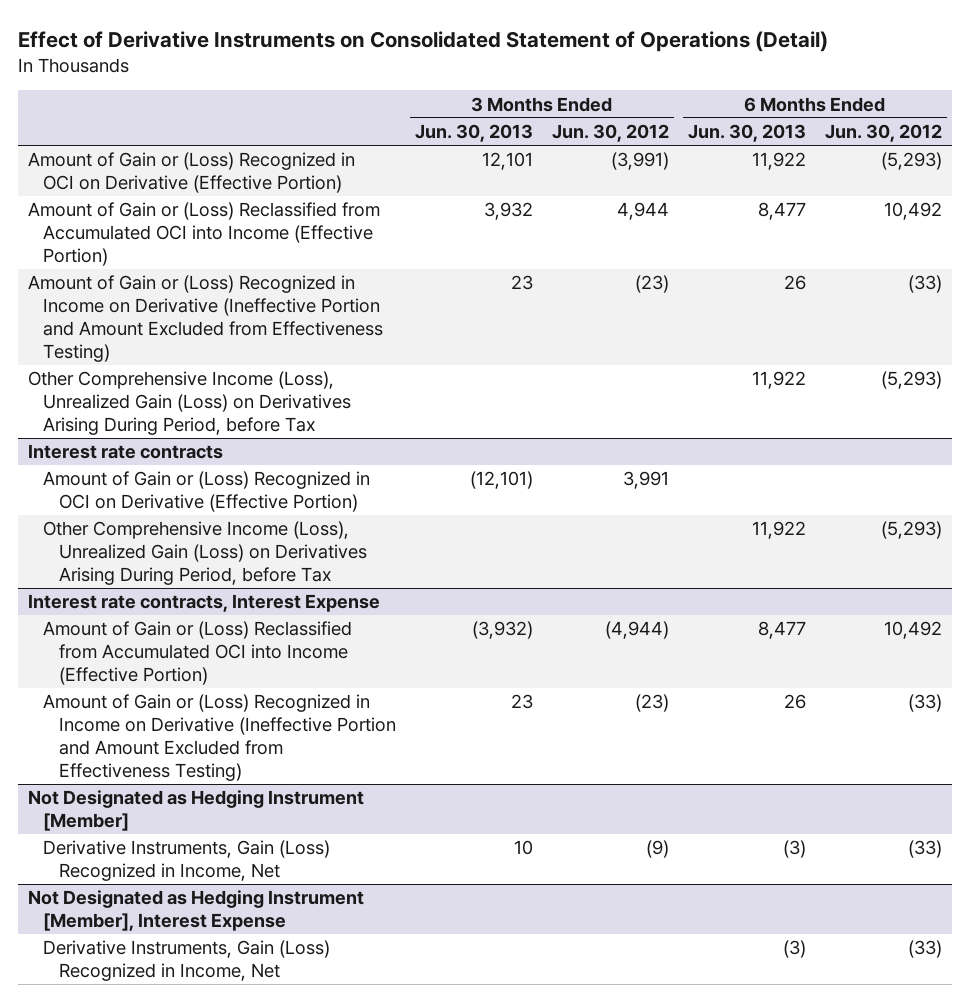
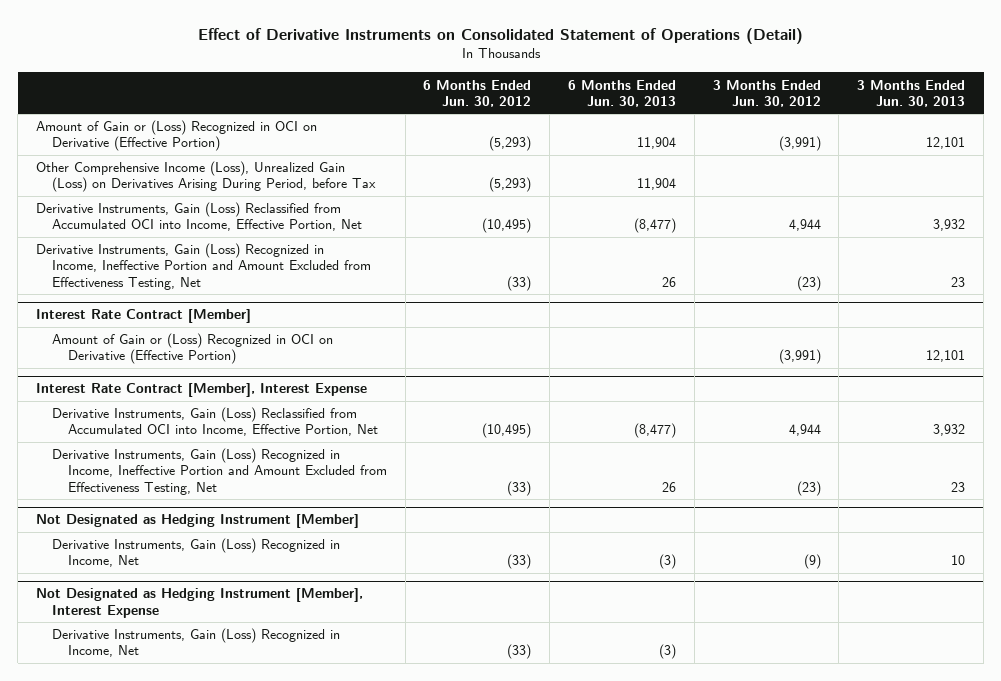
- | 3 Months Ended Jun. 30, 2013 | 3 Months Ended Jun. 30, 2012 | 6 Months Ended Jun. 30, 2013 | 6 Months Ended Jun. 30, 2012
+ | 6 Months Ended Jun. 30, 2012 | 6 Months Ended Jun. 30, 2013 | 3 Months Ended Jun. 30, 2012 | 3 Months Ended Jun. 30, 2013
- Amount of Gain or (Loss) Recognized in OCI on Derivative (Effective Portion) | 12,101 | (3,991) | 11,922 | (5,293)
- Amount of Gain or (Loss) Reclassified from Accumulated OCI into Income (Effective Portion) | 3,932 | 4,944 | 8,477 | 10,492
- Amount of Gain or (Loss) Recognized in Income on Derivative (Ineffective Portion and Amount Excluded from Effectiveness Testing) | 23 | (23) | 26 | (33)
- Other Comprehensive Income (Loss), Unrealized Gain (Loss) on Derivatives Arising During Period, before Tax | | | 11,922 | (5,293)
- Interest rate contracts
- Amount of Gain or (Loss) Recognized in OCI on Derivative (Effective Portion) | (12,101) | 3,991 | |
- Other Comprehensive Income (Loss), Unrealized Gain (Loss) on Derivatives Arising During Period, before Tax | | | 11,922 | (5,293)
- Interest rate contracts, Interest Expense
- Amount of Gain or (Loss) Reclassified from Accumulated OCI into Income (Effective Portion) | (3,932) | (4,944) | 8,477 | 10,492
- Amount of Gain or (Loss) Recognized in Income on Derivative (Ineffective Portion and Amount Excluded from Effectiveness Testing) | 23 | (23) | 26 | (33)
+ Amount of Gain or (Loss) Recognized in OCI on Derivative (Effective Portion) | (5,293) | 11,904 | (3,991) | 12,101
+ Other Comprehensive Income (Loss), Unrealized Gain (Loss) on Derivatives Arising During Period, before Tax | (5,293) | 11,904 | |
+ Derivative Instruments, Gain (Loss) Reclassified from Accumulated OCI into Income, Effective Portion, Net | (10,495) | (8,477) | 4,944 | 3,932
+ Derivative Instruments, Gain (Loss) Recognized in Income, Ineffective Portion and Amount Excluded from Effectiveness Testing, Net | (33) | 26 | (23) | 23
+ Interest Rate Contract [Member]
+ Amount of Gain or (Loss) Recognized in OCI on Derivative (Effective Portion) | | | (3,991) | 12,101
+ Interest Rate Contract [Member], Interest Expense
+ Derivative Instruments, Gain (Loss) Reclassified from Accumulated OCI into Income, Effective Portion, Net | (10,495) | (8,477) | 4,944 | 3,932
+ Derivative Instruments, Gain (Loss) Recognized in Income, Ineffective Portion and Amount Excluded from Effectiveness Testing, Net | (33) | 26 | (23) | 23

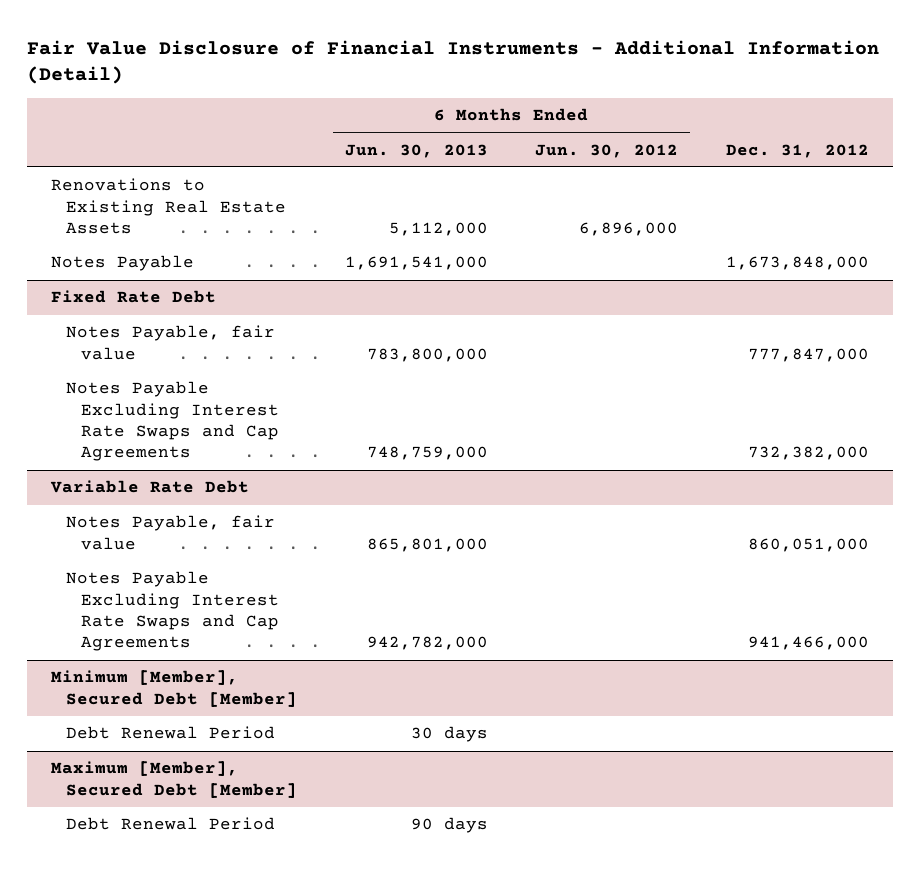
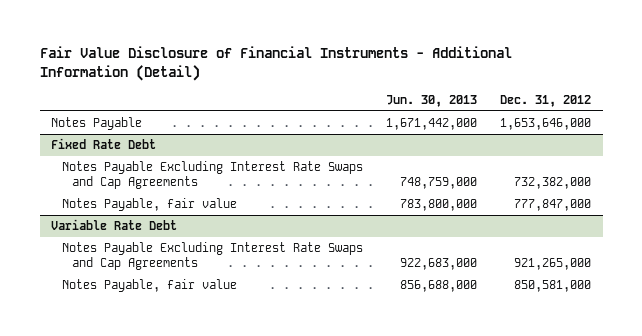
- | 6 Months Ended Jun. 30, 2013 | 6 Months Ended Jun. 30, 2012 | Dec. 31, 2012
+ | Jun. 30, 2013 | Dec. 31, 2012
- Renovations to Existing Real Estate Assets | 5,112,000 | 6,896,000 |
- Notes Payable | 1,691,541,000 | | 1,673,848,000
+ Notes Payable | 1,671,442,000 | 1,653,646,000
@ Fixed Rate Debt
moved down: Notes Payable, fair value | 783,800,000 | 777,847,000
@ Variable Rate Debt
- Notes Payable, fair value | 865,801,000 | | 860,051,000
- Notes Payable Excluding Interest Rate Swaps and Cap Agreements | 942,782,000 | | 941,466,000
- Minimum [Member], Secured Debt [Member]
- Debt Renewal Period | 30 days | |
- Maximum [Member], Secured Debt [Member]
- Debt Renewal Period | 90 days | |
@ Variable Rate Debt
+ Notes Payable Excluding Interest Rate Swaps and Cap Agreements | 922,683,000 | 921,265,000
+ Notes Payable, fair value | 856,688,000 | 850,581,000

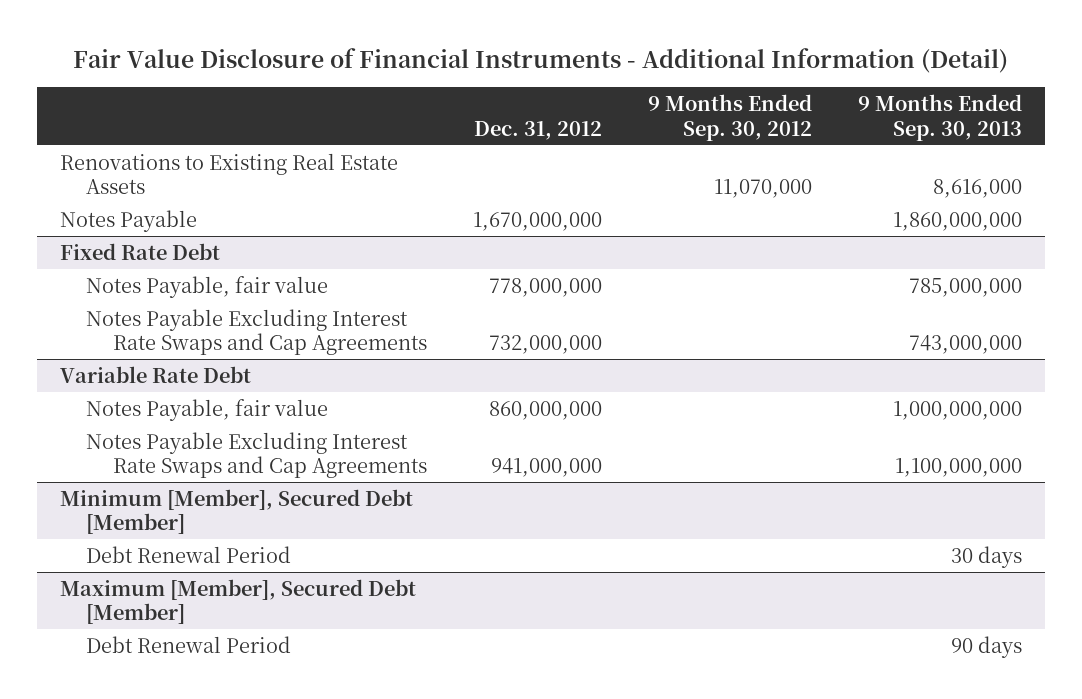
- | Jun. 30, 2013 | Dec. 31, 2012
+ | Dec. 31, 2012 | 9 Months Ended Sep. 30, 2012 | 9 Months Ended Sep. 30, 2013
- Notes Payable | 1,671,442,000 | 1,653,646,000
+ Renovations to Existing Real Estate Assets | | 11,070,000 | 8,616,000
+ Notes Payable | 1,670,000,000 | | 1,860,000,000
@ Fixed Rate Debt
- Notes Payable Excluding Interest Rate Swaps and Cap Agreements | 748,759,000 | 732,382,000
- Notes Payable, fair value | 783,800,000 | 777,847,000
+ Notes Payable, fair value | 778,000,000 | | 785,000,000
+ Notes Payable Excluding Interest Rate Swaps and Cap Agreements | 732,000,000 | | 743,000,000
@ Variable Rate Debt
- Notes Payable Excluding Interest Rate Swaps and Cap Agreements | 922,683,000 | 921,265,000
- Notes Payable, fair value | 856,688,000 | 850,581,000
+ Notes Payable, fair value | 860,000,000 | | 1,000,000,000
+ Notes Payable Excluding Interest Rate Swaps and Cap Agreements | 941,000,000 | | 1,100,000,000
+ Minimum [Member], Secured Debt [Member]
+ Debt Renewal Period | | | 30 days
+ Maximum [Member], Secured Debt [Member]
+ Debt Renewal Period | | | 90 days

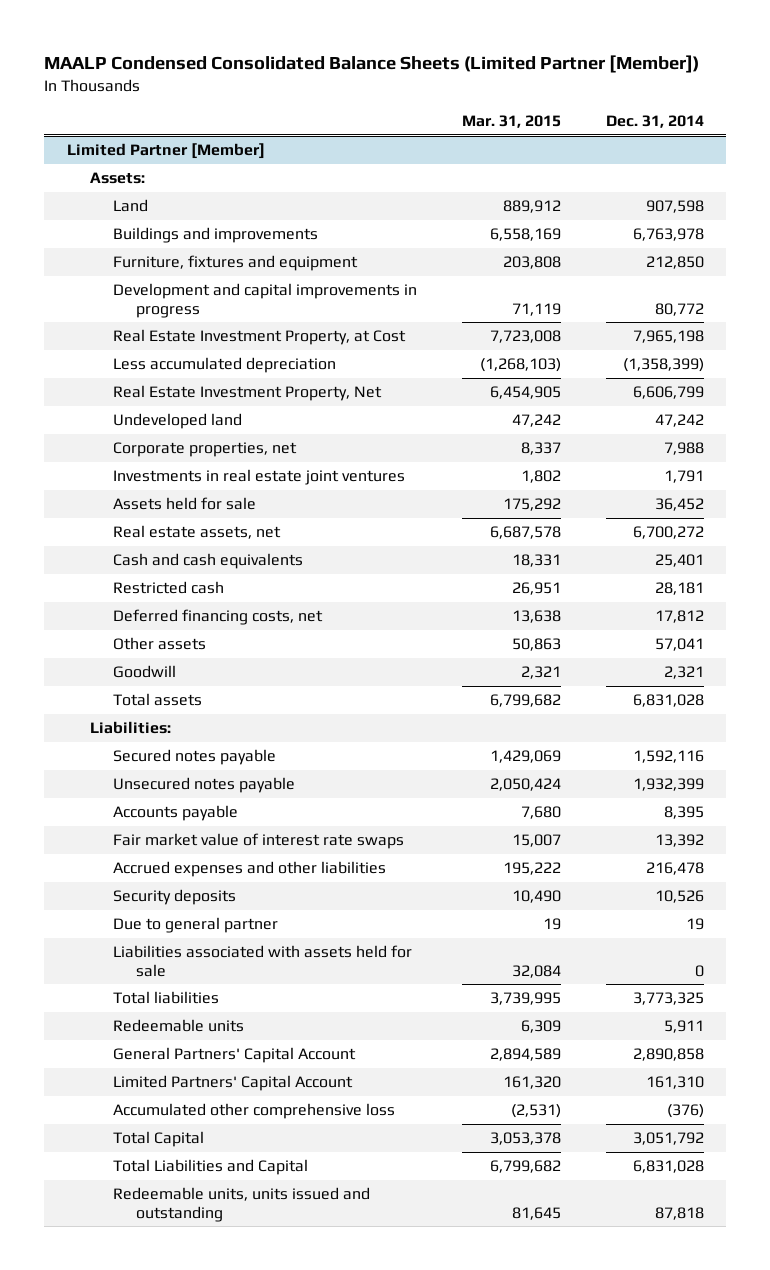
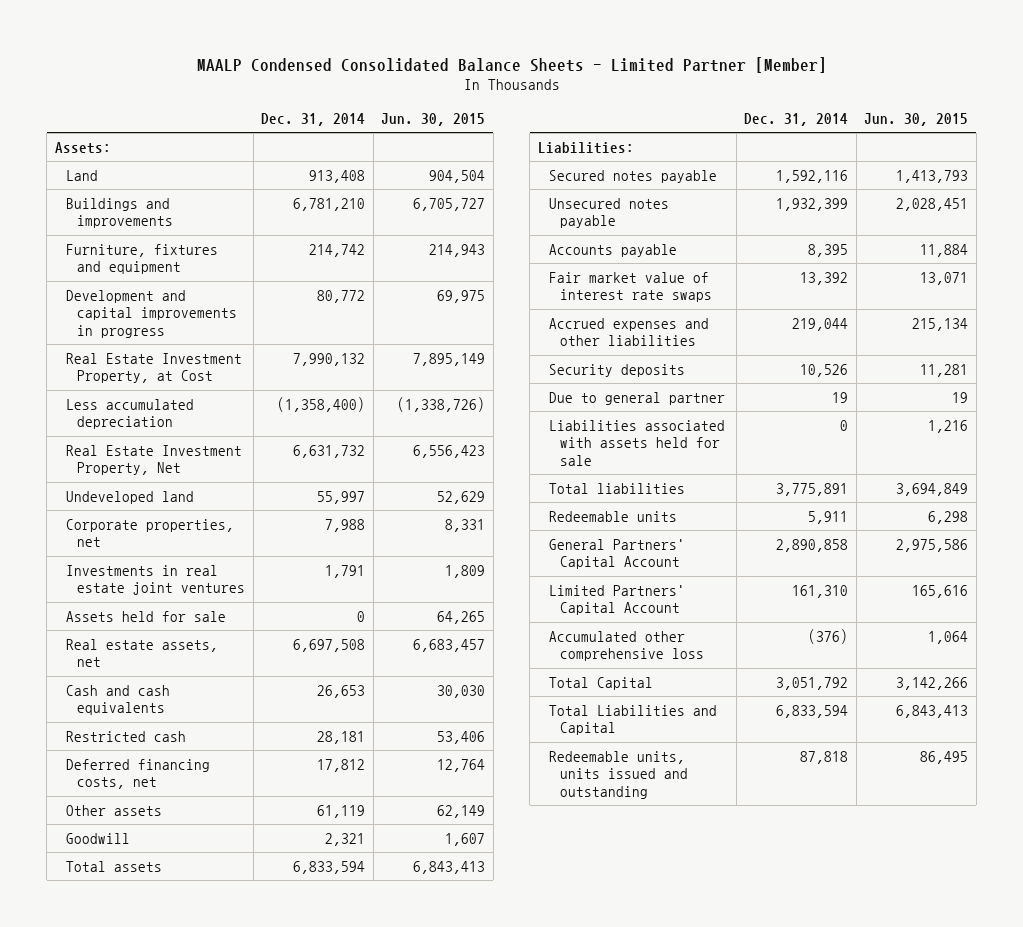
- MAALP Condensed Consolidated Balance Sheets (Limited Partner [Member])
+ MAALP Condensed Consolidated Balance Sheets - Limited Partner [Member]
- | Mar. 31, 2015 | Dec. 31, 2014
+ | Dec. 31, 2014 | Jun. 30, 2015
- Limited Partner [Member]
- Land | 889,912 | 907,598
- Buildings and improvements | 6,558,169 | 6,763,978
- Furniture, fixtures and equipment | 203,808 | 212,850
+ Land | 913,408 | 904,504
+ Buildings and improvements | 6,781,210 | 6,705,727
+ Furniture, fixtures and equipment | 214,742 | 214,943
- Real Estate Investment Property, at Cost | 7,723,008 | 7,965,198
- Less accumulated depreciation | (1,268,103) | (1,358,399)
- Real Estate Investment Property, Net | 6,454,905 | 6,606,799
- Undeveloped land | 47,242 | 47,242
+ Real Estate Investment Property, at Cost | 7,990,132 | 7,895,149
+ Less accumulated depreciation | (1,358,400) | (1,338,726)
+ Real Estate Investment Property, Net | 6,631,732 | 6,556,423
+ Undeveloped land | 55,997 | 52,629
- Assets held for sale | 175,292 | 36,452
- Real estate assets, net | 6,687,578 | 6,700,272
- Cash and cash equivalents | 18,331 | 25,401
+ Assets held for sale | 0 | 64,265
+ Real estate assets, net | 6,697,508 | 6,683,457
+ Cash and cash equivalents | 26,653 | 30,030
- Other assets | 50,863 | 57,041
+ Other assets | 61,119 | 62,149
- Total assets | 6,799,682 | 6,831,028
+ Total assets | 6,833,594 | 6,843,413
- Accrued expenses and other liabilities | 195,222 | 216,478
+ Accrued expenses and other liabilities | 219,044 | 215,134
- Total liabilities | 3,739,995 | 3,773,325
+ Total liabilities | 3,775,891 | 3,694,849
- Total Liabilities and Capital | 6,799,682 | 6,831,028
+ Total Liabilities and Capital | 6,833,594 | 6,843,413

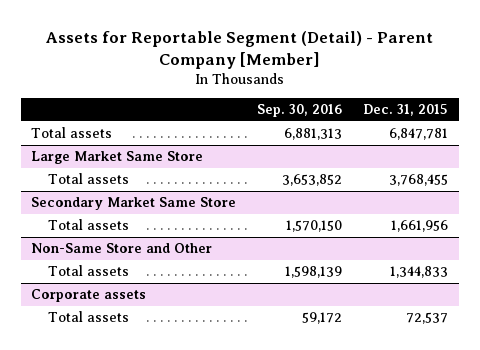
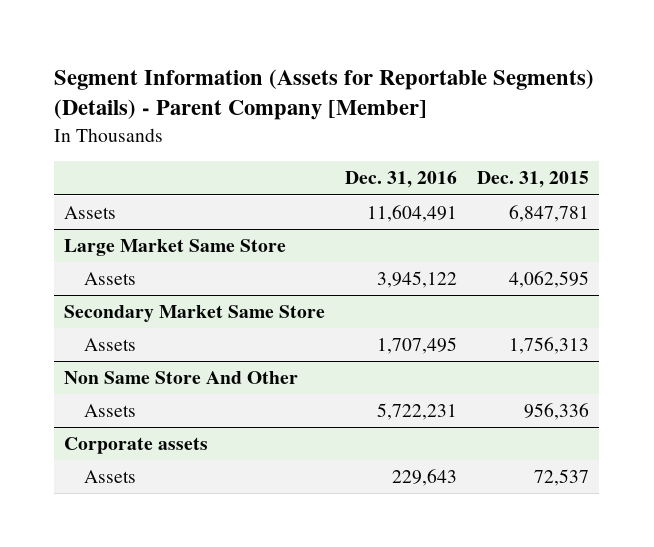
- Assets for Reportable Segment (Detail) - Parent Company [Member]
+ Segment Information (Assets for Reportable Segments) (Details) - Parent Company [Member]
- | Sep. 30, 2016 | Dec. 31, 2015
+ | Dec. 31, 2016 | Dec. 31, 2015
- Total assets | 6,881,313 | 6,847,781
+ Assets | 11,604,491 | 6,847,781
@ Large Market Same Store
- Total assets | 3,653,852 | 3,768,455
+ Assets | 3,945,122 | 4,062,595
@ Secondary Market Same Store
- Total assets | 1,570,150 | 1,661,956
- Non-Same Store and Other
- Total assets | 1,598,139 | 1,344,833
@ Secondary Market Same Store
+ Assets | 1,707,495 | 1,756,313
+ Non Same Store And Other
+ Assets | 5,722,231 | 956,336
@ Corporate assets
- Total assets | 59,172 | 72,537
+ Assets | 229,643 | 72,537

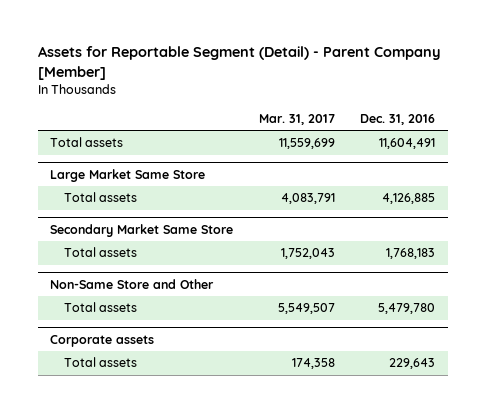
- Segment Information (Assets for Reportable Segments) (Details) - Parent Company [Member]
+ Assets for Reportable Segment (Detail) - Parent Company [Member]
- | Dec. 31, 2016 | Dec. 31, 2015
+ | Mar. 31, 2017 | Dec. 31, 2016
- Assets | 11,604,491 | 6,847,781
+ Total assets | 11,559,699 | 11,604,491
@ Large Market Same Store
- Assets | 3,945,122 | 4,062,595
+ Total assets | 4,083,791 | 4,126,885
@ Secondary Market Same Store
- Assets | 1,707,495 | 1,756,313
- Non Same Store And Other
- Assets | 5,722,231 | 956,336
@ Secondary Market Same Store
+ Total assets | 1,752,043 | 1,768,183
+ Non-Same Store and Other
+ Total assets | 5,549,507 | 5,479,780
@ Corporate assets
- Assets | 229,643 | 72,537
+ Total assets | 174,358 | 229,643

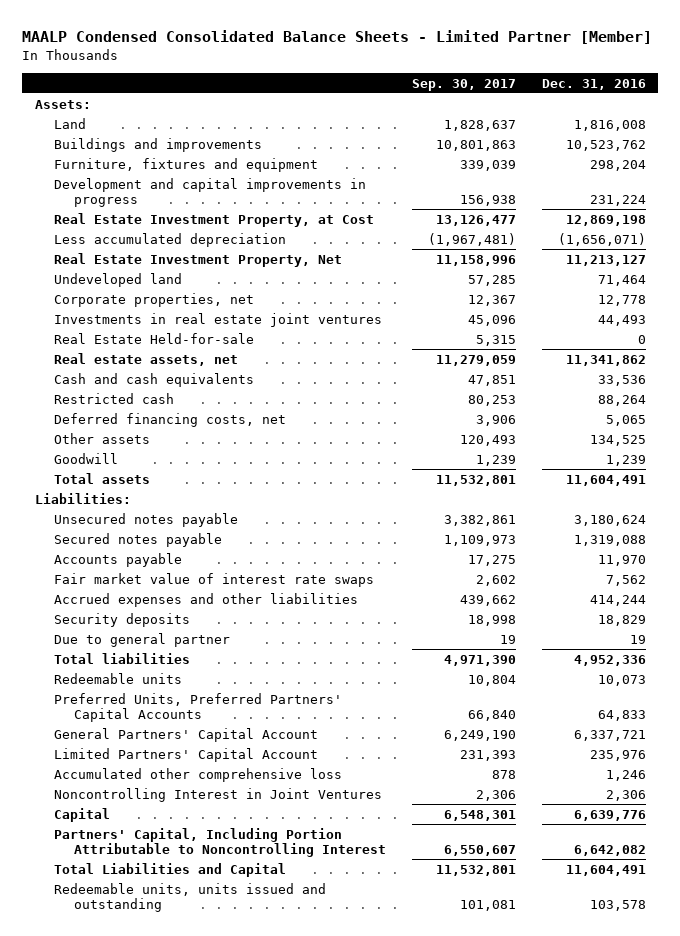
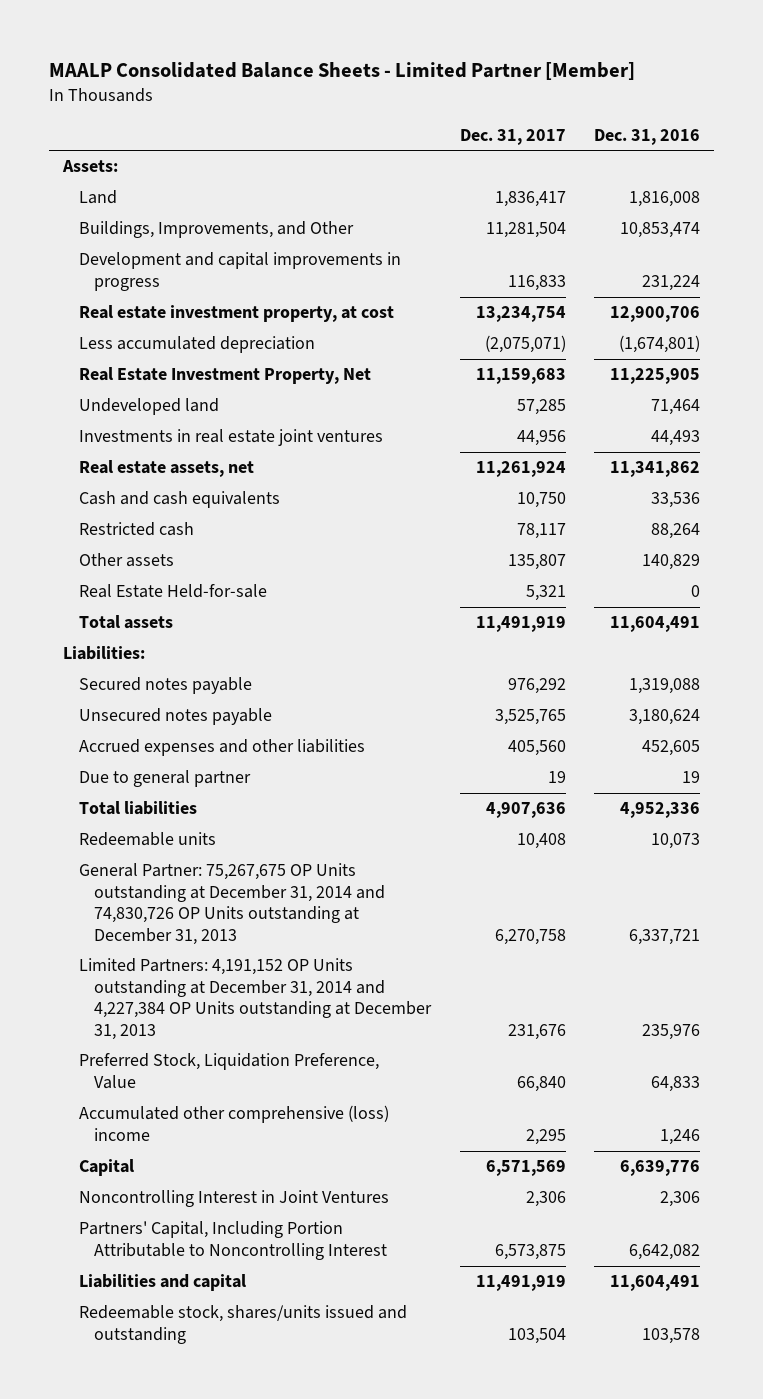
- MAALP Condensed Consolidated Balance Sheets - Limited Partner [Member]
+ MAALP Consolidated Balance Sheets - Limited Partner [Member]
- | Sep. 30, 2017 | Dec. 31, 2016
+ | Dec. 31, 2017 | Dec. 31, 2016
- Buildings and improvements | 10,801,863 | 10,523,762
- Furniture, fixtures and equipment | 339,039 | 298,204
+ Buildings, Improvements, and Other | 11,281,504 | 10,853,474
- Real Estate Investment Property, at Cost | 13,126,477 | 12,869,198
- Less accumulated depreciation | (1,967,481) | (1,656,071)
- Real Estate Investment Property, Net | 11,158,996 | 11,213,127
+ Real estate investment property, at cost | 13,234,754 | 12,900,706
+ Less accumulated depreciation | (2,075,071) | (1,674,801)
+ Real Estate Investment Property, Net | 11,159,683 | 11,225,905
- Corporate properties, net | 12,367 | 12,778
- Deferred financing costs, net | 3,906 | 5,065
- Other assets | 120,493 | 134,525
- Goodwill | 1,239 | 1,239
+ Other assets | 135,807 | 140,829
moved down: Real Estate Held-for-sale | 5,321 | 0
- Accounts payable | 17,275 | 11,970
- Fair market value of interest rate swaps | 2,602 | 7,562
- Accrued expenses and other liabilities | 439,662 | 414,244
- Security deposits | 18,998 | 18,829
moved down: Unsecured notes payable | 3,525,765 | 3,180,624
+ Accrued expenses and other liabilities | 405,560 | 452,605
- Preferred Units, Preferred Partners' Capital Accounts | 66,840 | 64,833
- General Partners' Capital Account | 6,249,190 | 6,337,721
- Limited Partners' Capital Account | 231,393 | 235,976
- Accumulated other comprehensive loss | 878 | 1,246
+ General Partner: 75,267,675 OP Units outstanding at December 31, 2014 and 74,830,726 OP Units outstanding at December 31, 2013 | 6,270,758 | 6,337,721
+ Limited Partners: 4,191,152 OP Units outstanding at December 31, 2014 and 4,227,384 OP Units outstanding at December 31, 2013 | 231,676 | 235,976
+ Preferred Stock, Liquidation Preference, Value | 66,840 | 64,833
+ Accumulated other comprehensive (loss) income | 2,295 | 1,246
moved down: Noncontrolling Interest in Joint Ventures | 2,306 | 2,306
- Total Liabilities and Capital | 11,532,801 | 11,604,491
- Redeemable units, units issued and outstanding | 101,081 | 103,578
+ Liabilities and capital | 11,491,919 | 11,604,491
+ Redeemable stock, shares/units issued and outstanding | 103,504 | 103,578

